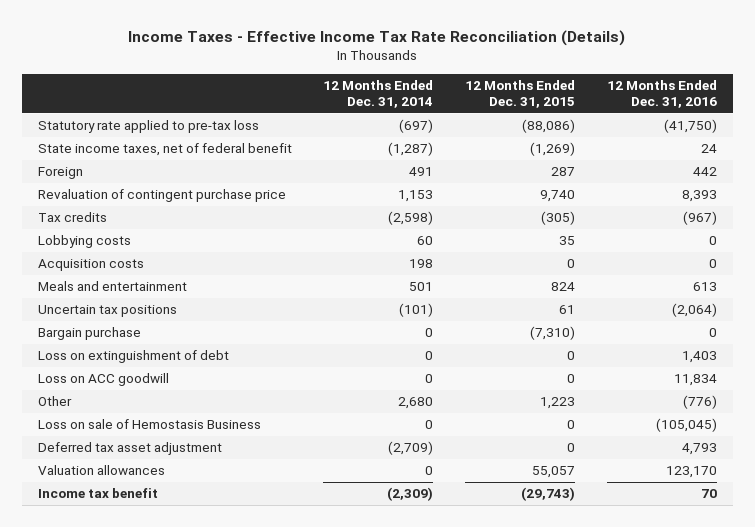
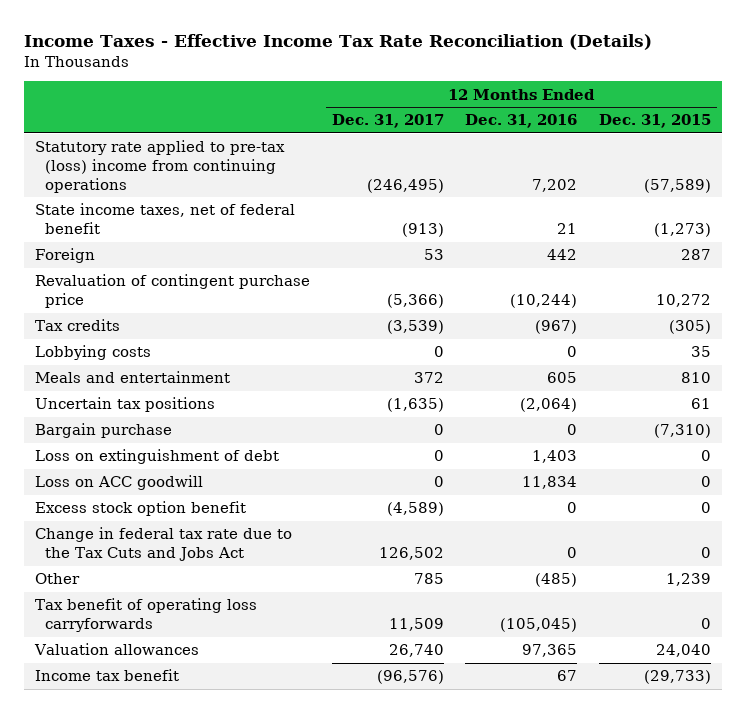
- | 12 Months Ended Dec. 31, 2014 | 12 Months Ended Dec. 31, 2015 | 12 Months Ended Dec. 31, 2016
+ | 12 Months Ended Dec. 31, 2017 | 12 Months Ended Dec. 31, 2016 | 12 Months Ended Dec. 31, 2015
- Statutory rate applied to pre-tax loss | (697) | (88,086) | (41,750)
- State income taxes, net of federal benefit | (1,287) | (1,269) | 24
+ Statutory rate applied to pre-tax (loss) income from continuing operations | (246,495) | 7,202 | (57,589)
+ State income taxes, net of federal benefit | (913) | 21 | (1,273)
- Revaluation of contingent purchase price | 1,153 | 9,740 | 8,393
+ Revaluation of contingent purchase price | (5,366) | (10,244) | 10,272
- Acquisition costs | 198 | 0 | 0
- Meals and entertainment | 501 | 824 | 613
+ Meals and entertainment | 372 | 605 | 810
- Other | 2,680 | 1,223 | (776)
- Loss on sale of Hemostasis Business | 0 | 0 | (105,045)
- Deferred tax asset adjustment | (2,709) | 0 | 4,793
- Valuation allowances | 0 | 55,057 | 123,170
- Income tax benefit | (2,309) | (29,743) | 70
+ Excess stock option benefit | (4,589) | 0 | 0
+ Change in federal tax rate due to the Tax Cuts and Jobs Act | 126,502 | 0 | 0
+ Other | 785 | (485) | 1,239
+ Tax benefit of operating loss carryforwards | 11,509 | (105,045) | 0
+ Valuation allowances | 26,740 | 97,365 | 24,040
+ Income tax benefit | (96,576) | 67 | (29,733)

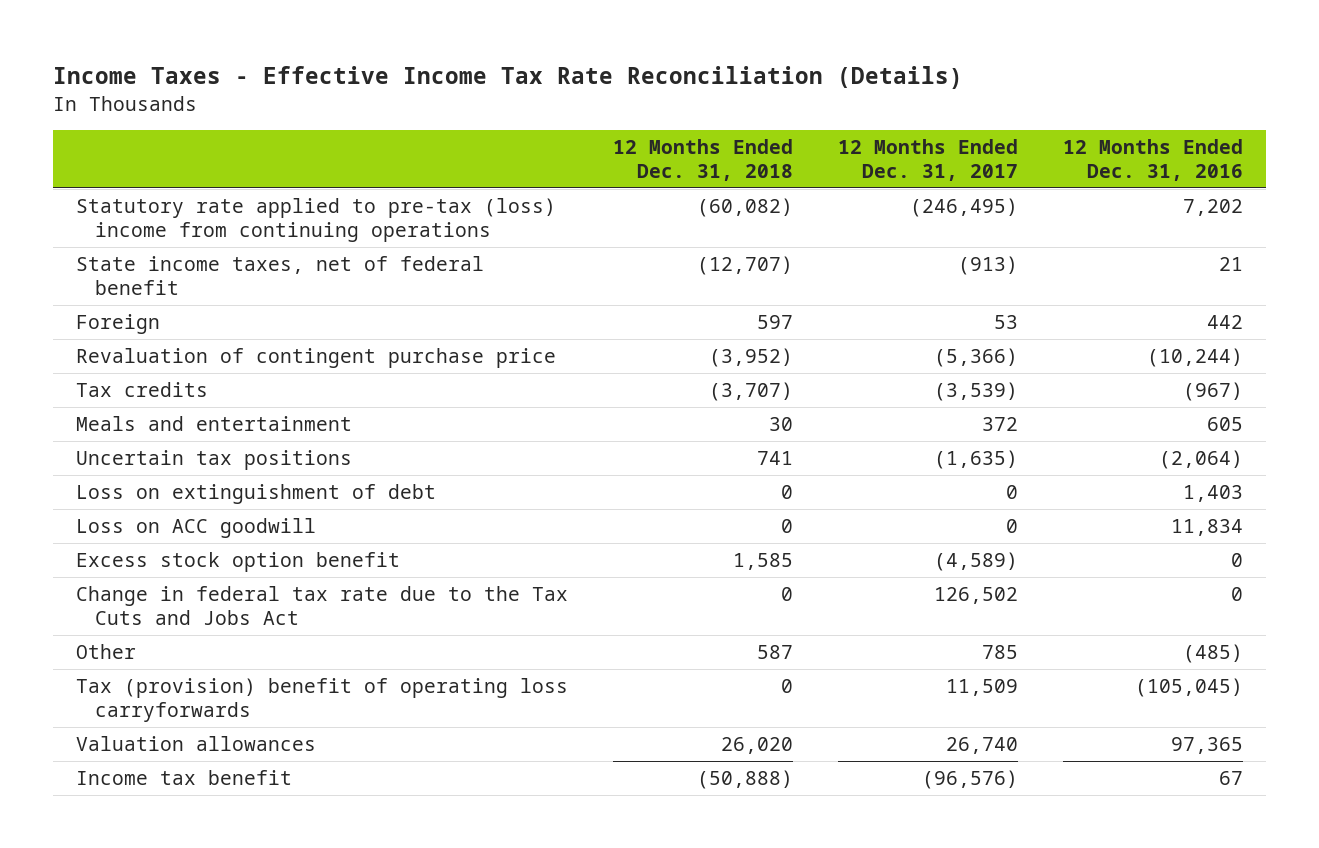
- | 12 Months Ended Dec. 31, 2017 | 12 Months Ended Dec. 31, 2016 | 12 Months Ended Dec. 31, 2015
+ | 12 Months Ended Dec. 31, 2018 | 12 Months Ended Dec. 31, 2017 | 12 Months Ended Dec. 31, 2016
- Lobbying costs | 0 | 0 | 35
- Bargain purchase | 0 | 0 | (7,310)
- Tax benefit of operating loss carryforwards | 11,509 | (105,045) | 0
+ Tax (provision) benefit of operating loss carryforwards | 0 | 11,509 | (105,045)

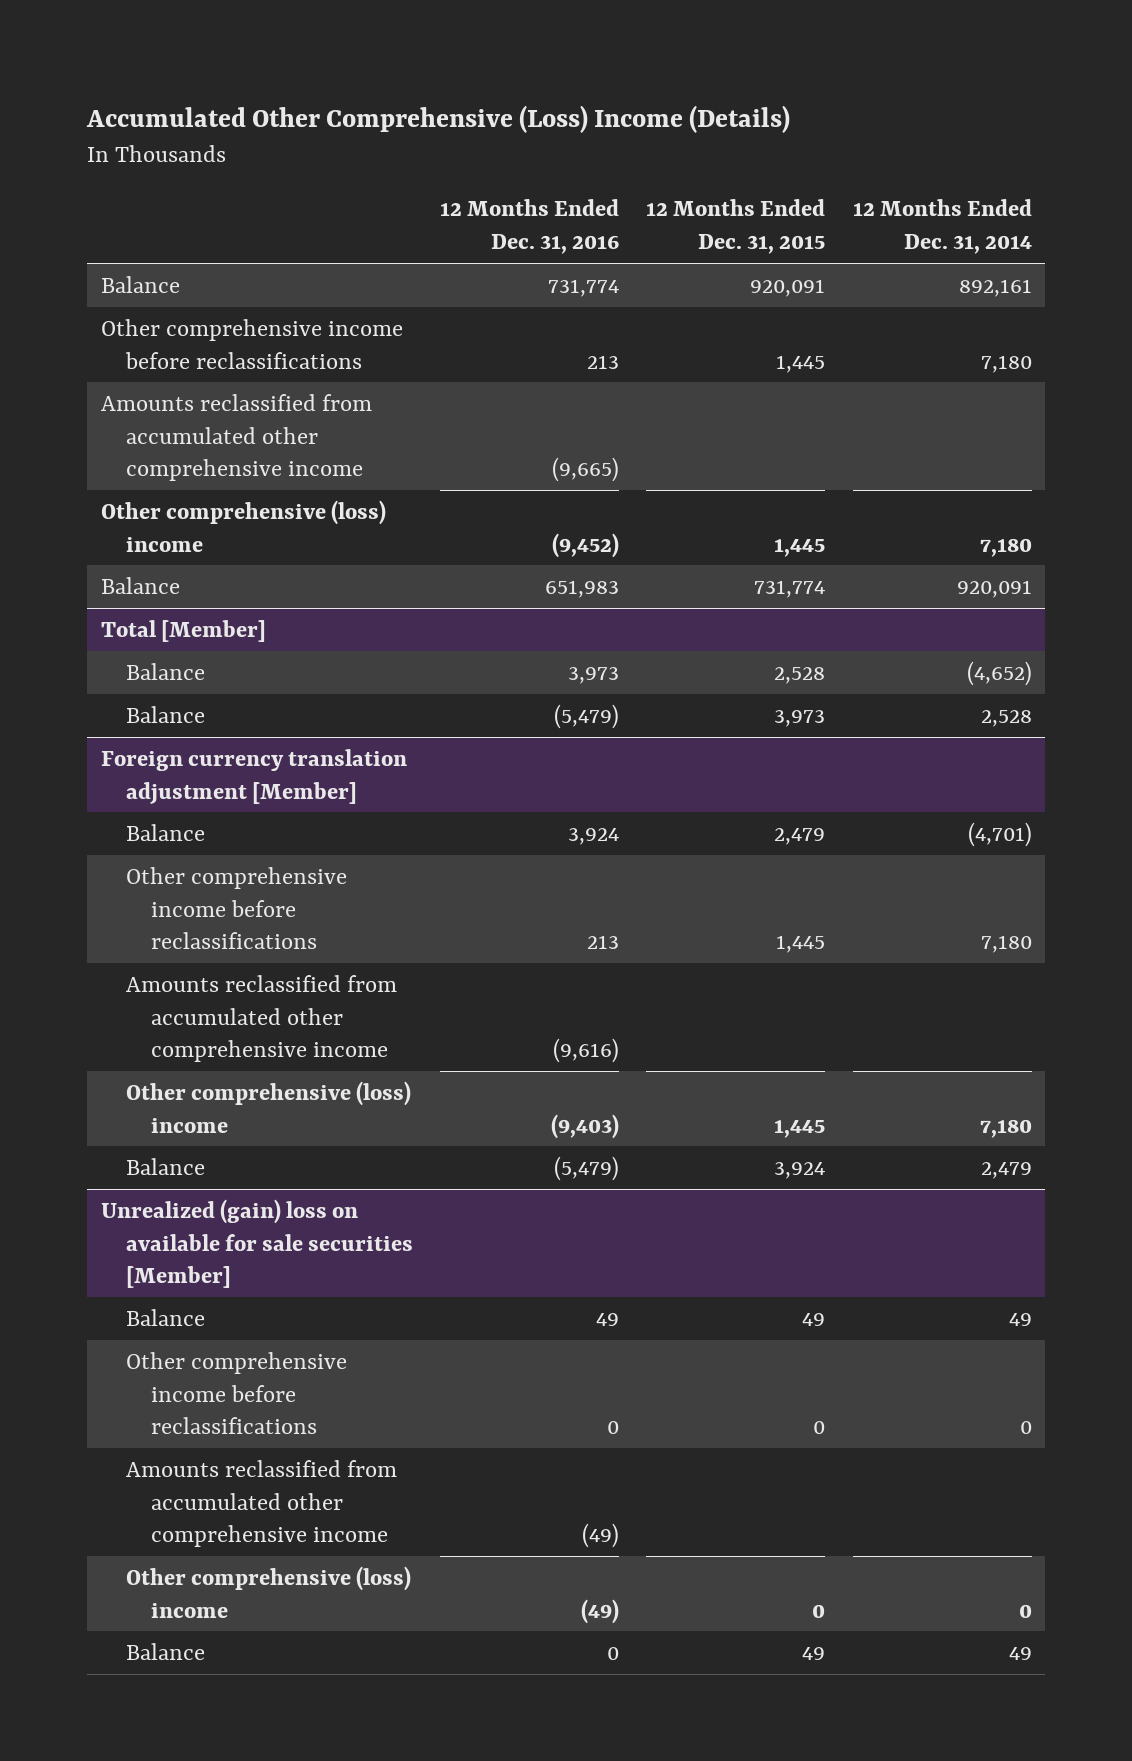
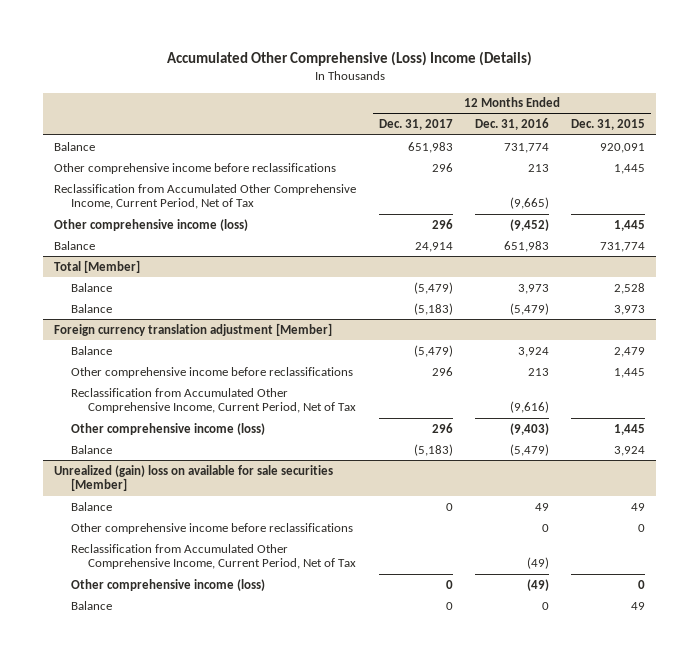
- | 12 Months Ended Dec. 31, 2016 | 12 Months Ended Dec. 31, 2015 | 12 Months Ended Dec. 31, 2014
+ | 12 Months Ended Dec. 31, 2017 | 12 Months Ended Dec. 31, 2016 | 12 Months Ended Dec. 31, 2015
- Amounts reclassified from accumulated other comprehensive income | (9,665) | |
- Other comprehensive (loss) income | (9,452) | 1,445 | 7,180
+ Reclassification from Accumulated Other Comprehensive Income, Current Period, Net of Tax | | (9,665) |
+ Other comprehensive income (loss) | 296 | (9,452) | 1,445
@ Foreign currency translation adjustment [Member]
- Amounts reclassified from accumulated other comprehensive income | (9,616) | |
- Other comprehensive (loss) income | (9,403) | 1,445 | 7,180
+ Reclassification from Accumulated Other Comprehensive Income, Current Period, Net of Tax | | (9,616) |
+ Other comprehensive income (loss) | 296 | (9,403) | 1,445
@ Unrealized (gain) loss on available for sale securities [Member]
- Amounts reclassified from accumulated other comprehensive income | (49) | |
- Other comprehensive (loss) income | (49) | 0 | 0
+ Reclassification from Accumulated Other Comprehensive Income, Current Period, Net of Tax | | (49) |
+ Other comprehensive income (loss) | 0 | (49) | 0

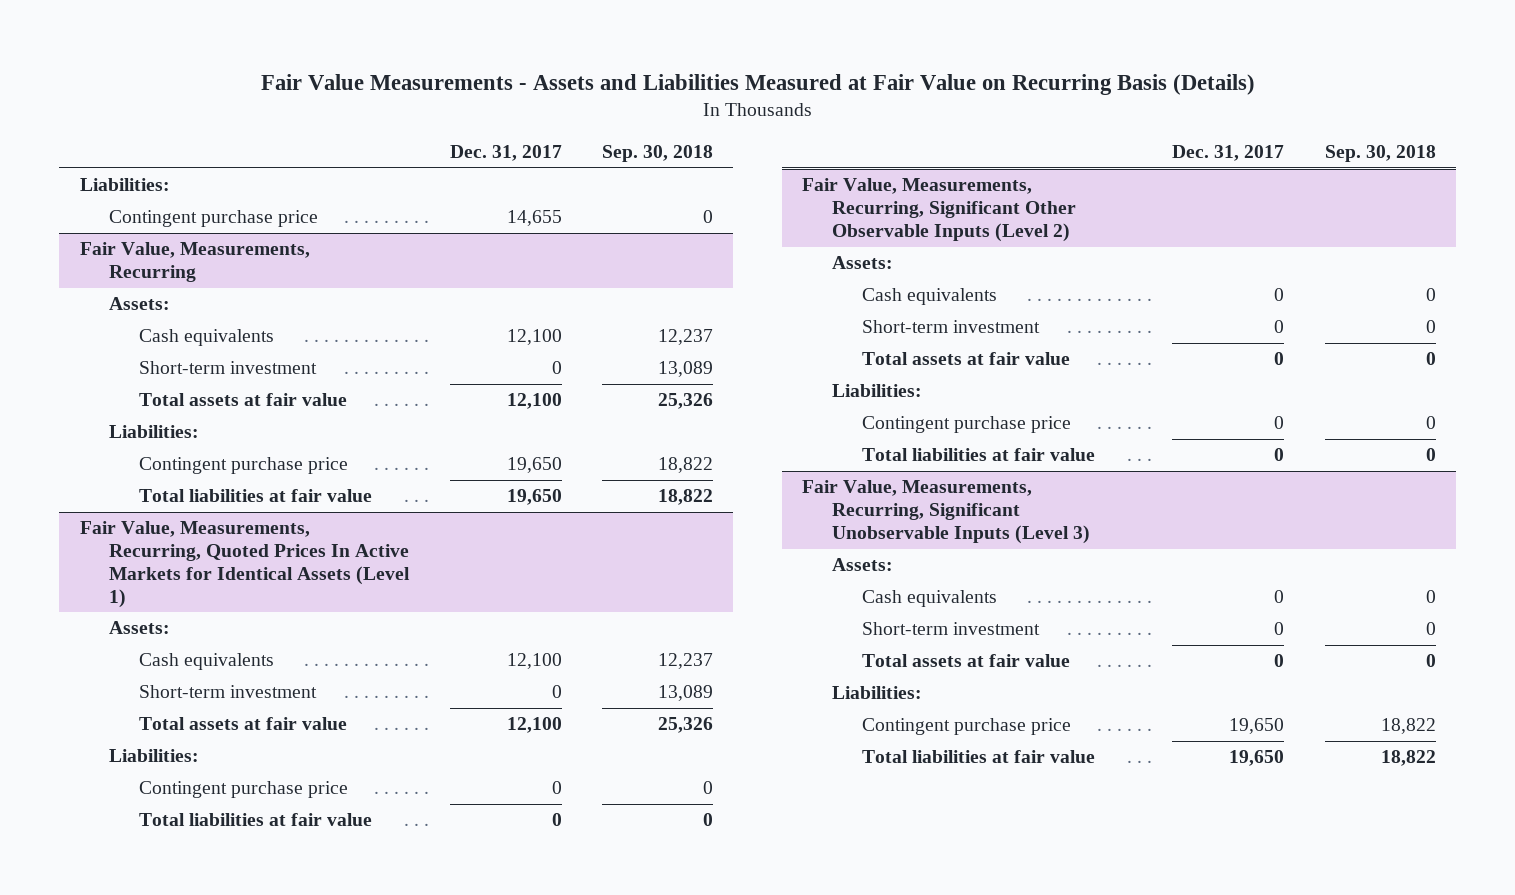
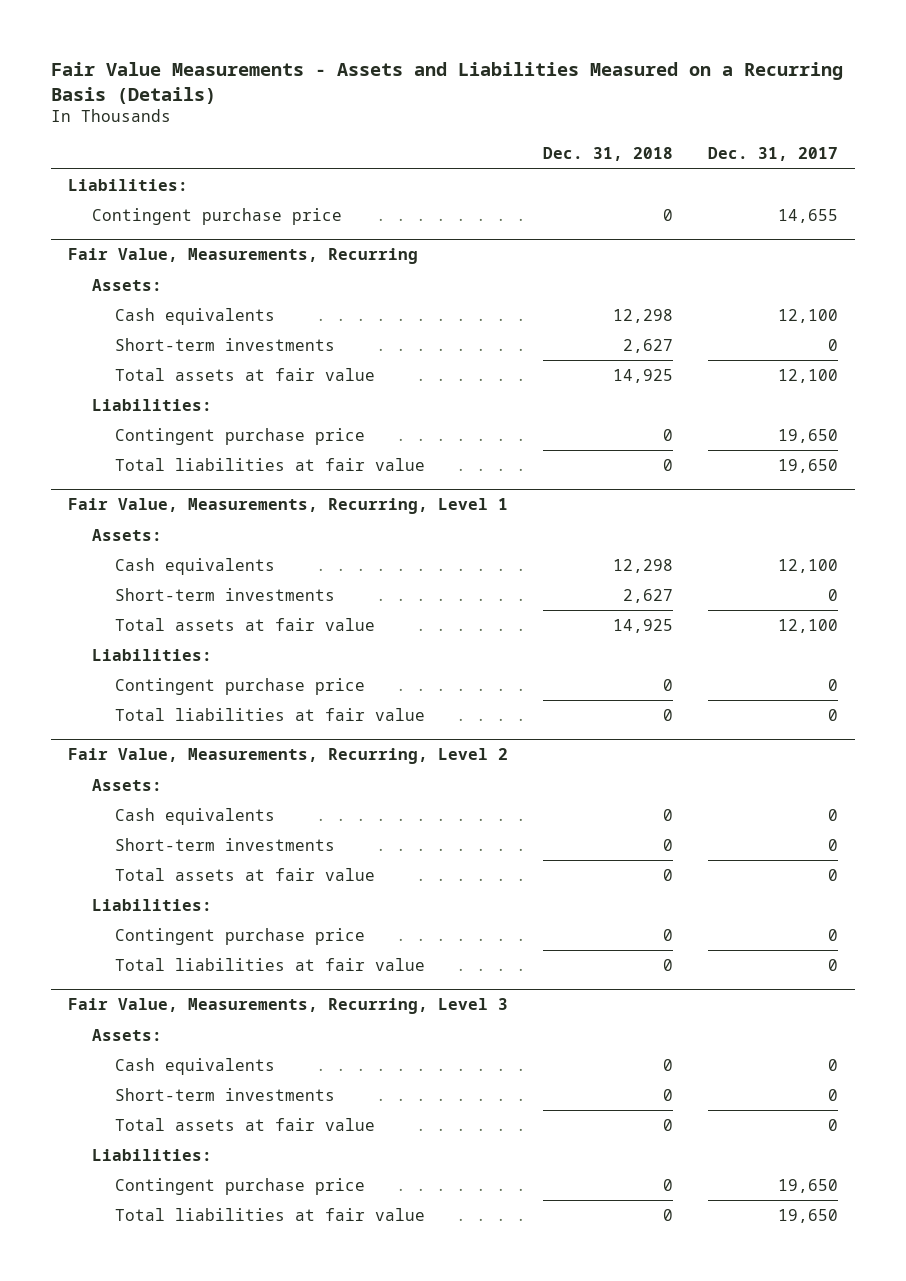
- Fair Value Measurements - Assets and Liabilities Measured at Fair Value on Recurring Basis (Details)
+ Fair Value Measurements - Assets and Liabilities Measured on a Recurring Basis (Details)
- | Dec. 31, 2017 | Sep. 30, 2018
+ | Dec. 31, 2018 | Dec. 31, 2017
@ Fair Value, Measurements, Recurring
- Short-term investment | 0 | 13,089
+ Short-term investments | 2,627 | 0
- Fair Value, Measurements, Recurring, Quoted Prices In Active Markets for Identical Assets (Level 1)
+ Fair Value, Measurements, Recurring, Level 1
- Short-term investment | 0 | 13,089
+ Short-term investments | 2,627 | 0
- Fair Value, Measurements, Recurring, Significant Other Observable Inputs (Level 2)
+ Fair Value, Measurements, Recurring, Level 2
- Short-term investment | 0 | 0
+ Short-term investments | 0 | 0
- Fair Value, Measurements, Recurring, Significant Unobservable Inputs (Level 3)
+ Fair Value, Measurements, Recurring, Level 3
- Short-term investment | 0 | 0
+ Short-term investments | 0 | 0

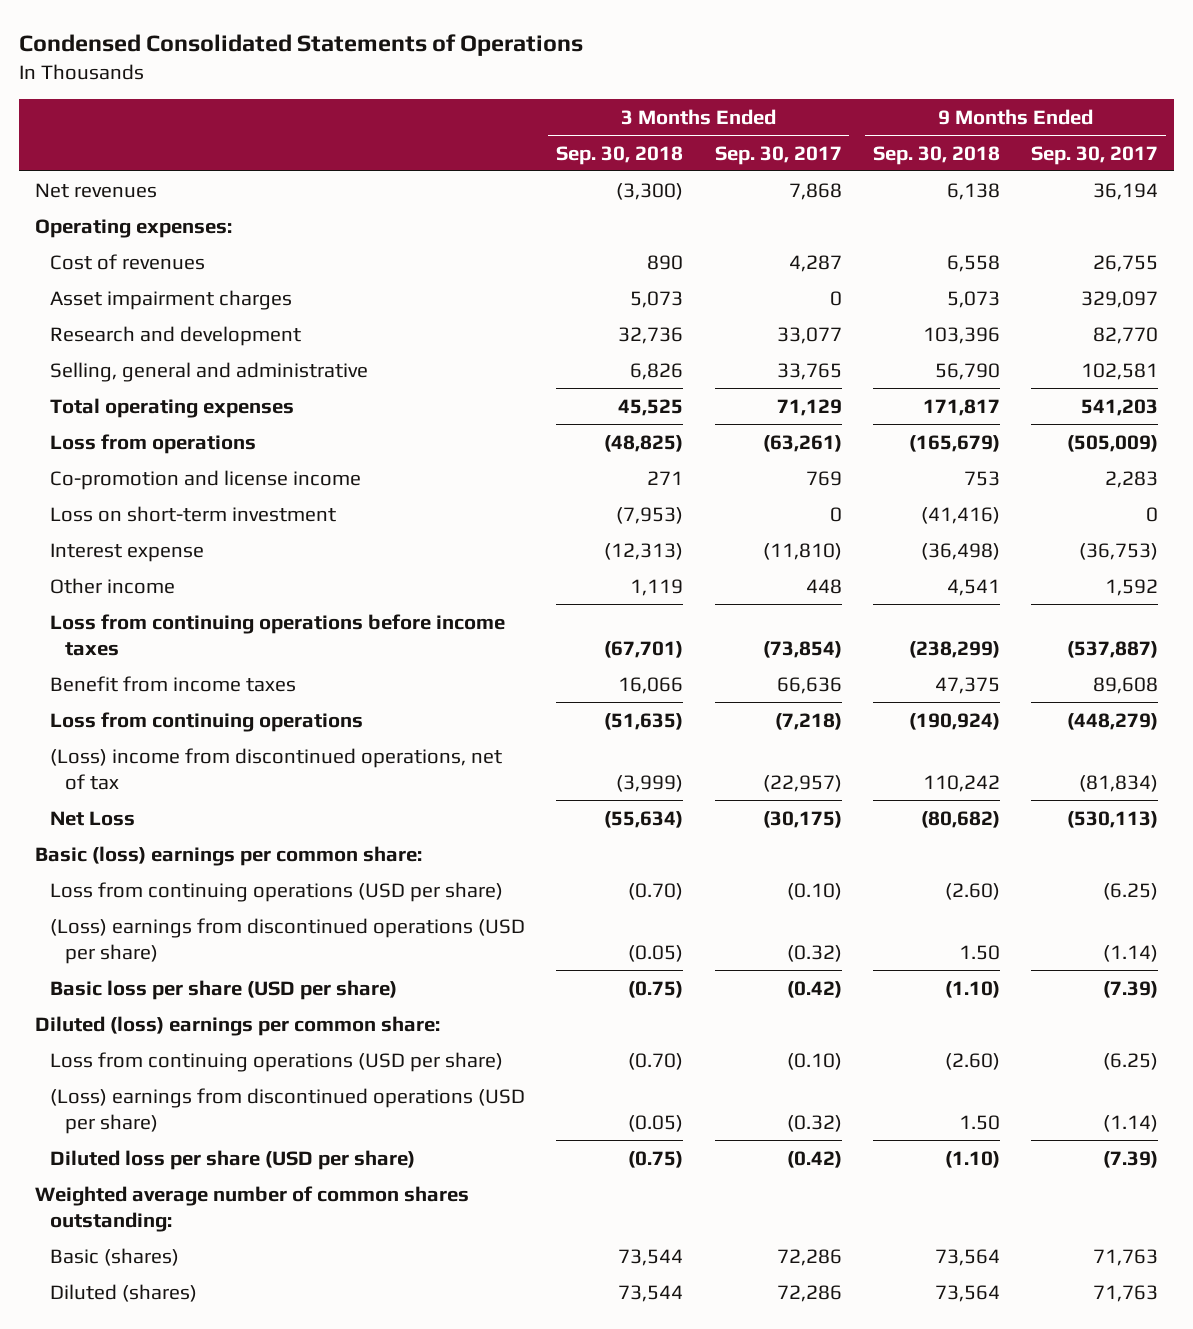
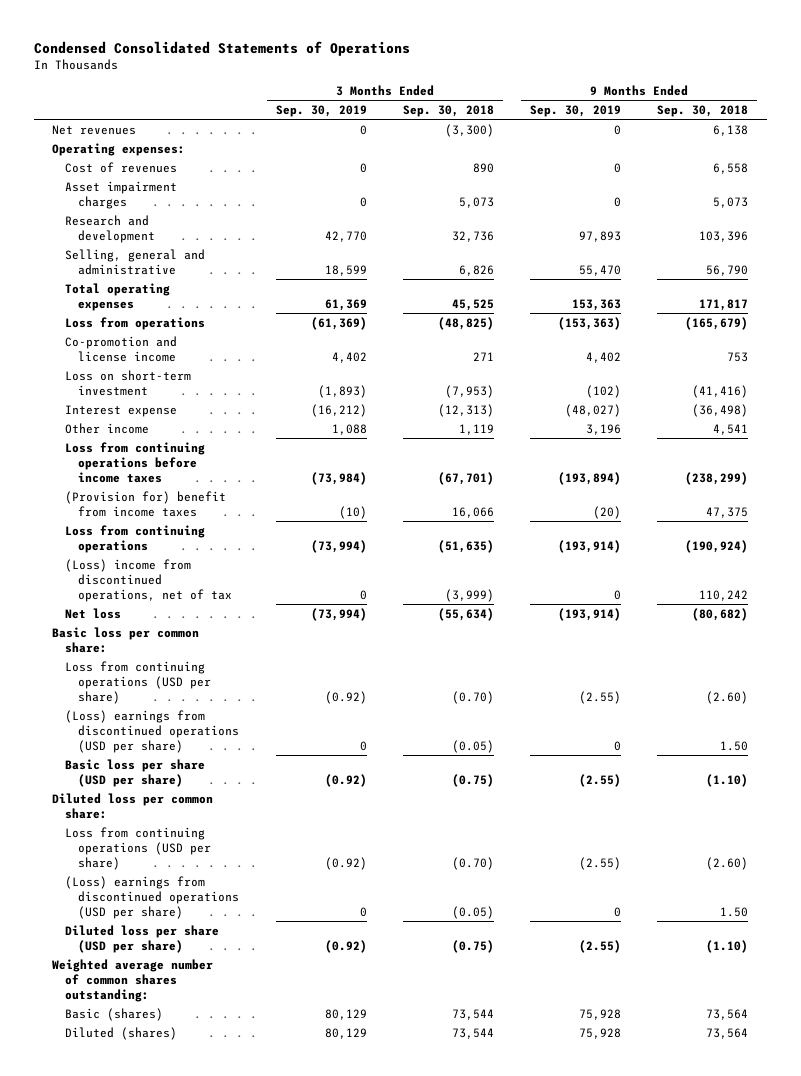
- | 3 Months Ended Sep. 30, 2018 | 3 Months Ended Sep. 30, 2017 | 9 Months Ended Sep. 30, 2018 | 9 Months Ended Sep. 30, 2017
+ | 3 Months Ended Sep. 30, 2019 | 3 Months Ended Sep. 30, 2018 | 9 Months Ended Sep. 30, 2019 | 9 Months Ended Sep. 30, 2018
- Benefit from income taxes | 16,066 | 66,636 | 47,375 | 89,608
+ (Provision for) benefit from income taxes | (10) | 16,066 | (20) | 47,375
- Net Loss | (55,634) | (30,175) | (80,682) | (530,113)
- Basic (loss) earnings per common share:
+ Net loss | (73,994) | (55,634) | (193,914) | (80,682)
+ Basic loss per common share:
- Diluted (loss) earnings per common share:
+ Diluted loss per common share:

